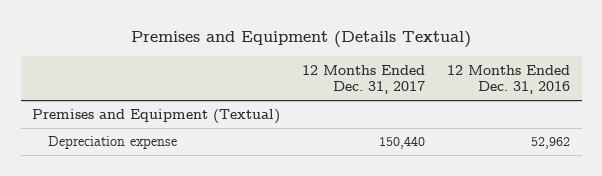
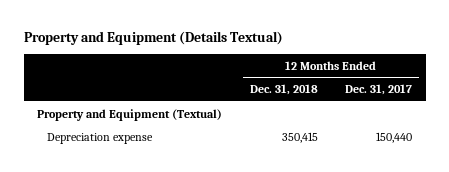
- Premises and Equipment (Details Textual)
+ Property and Equipment (Details Textual)
- | 12 Months Ended Dec. 31, 2017 | 12 Months Ended Dec. 31, 2016
+ | 12 Months Ended Dec. 31, 2018 | 12 Months Ended Dec. 31, 2017
- Premises and Equipment (Textual)
+ Property and Equipment (Textual)

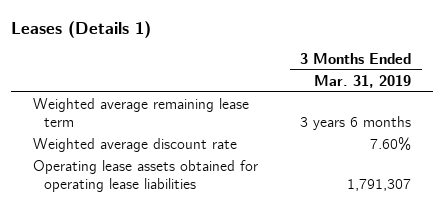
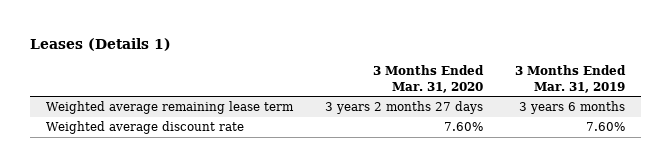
- | 3 Months Ended Mar. 31, 2019
+ | 3 Months Ended Mar. 31, 2020 | 3 Months Ended Mar. 31, 2019
- Operating lease assets obtained for operating lease liabilities | 1,791,307

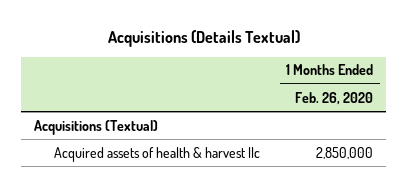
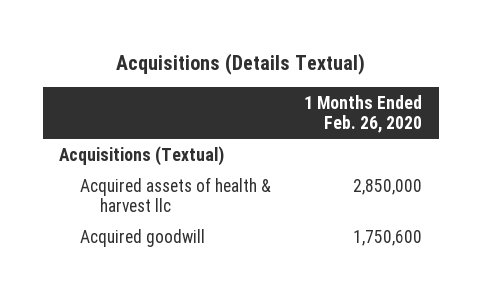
+ Acquired goodwill | 1,750,600

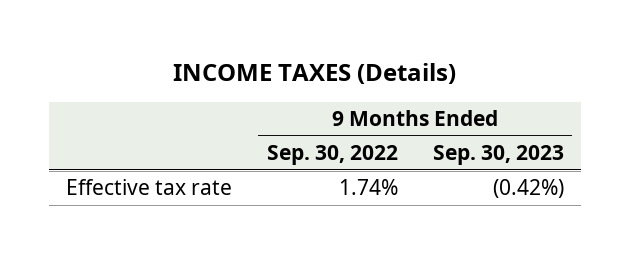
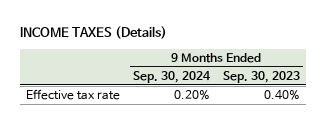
- | 9 Months Ended Sep. 30, 2022 | 9 Months Ended Sep. 30, 2023
+ | 9 Months Ended Sep. 30, 2024 | 9 Months Ended Sep. 30, 2023
- Effective tax rate | 1.74% | (0.42%)
+ Effective tax rate | 0.20% | 0.40%

